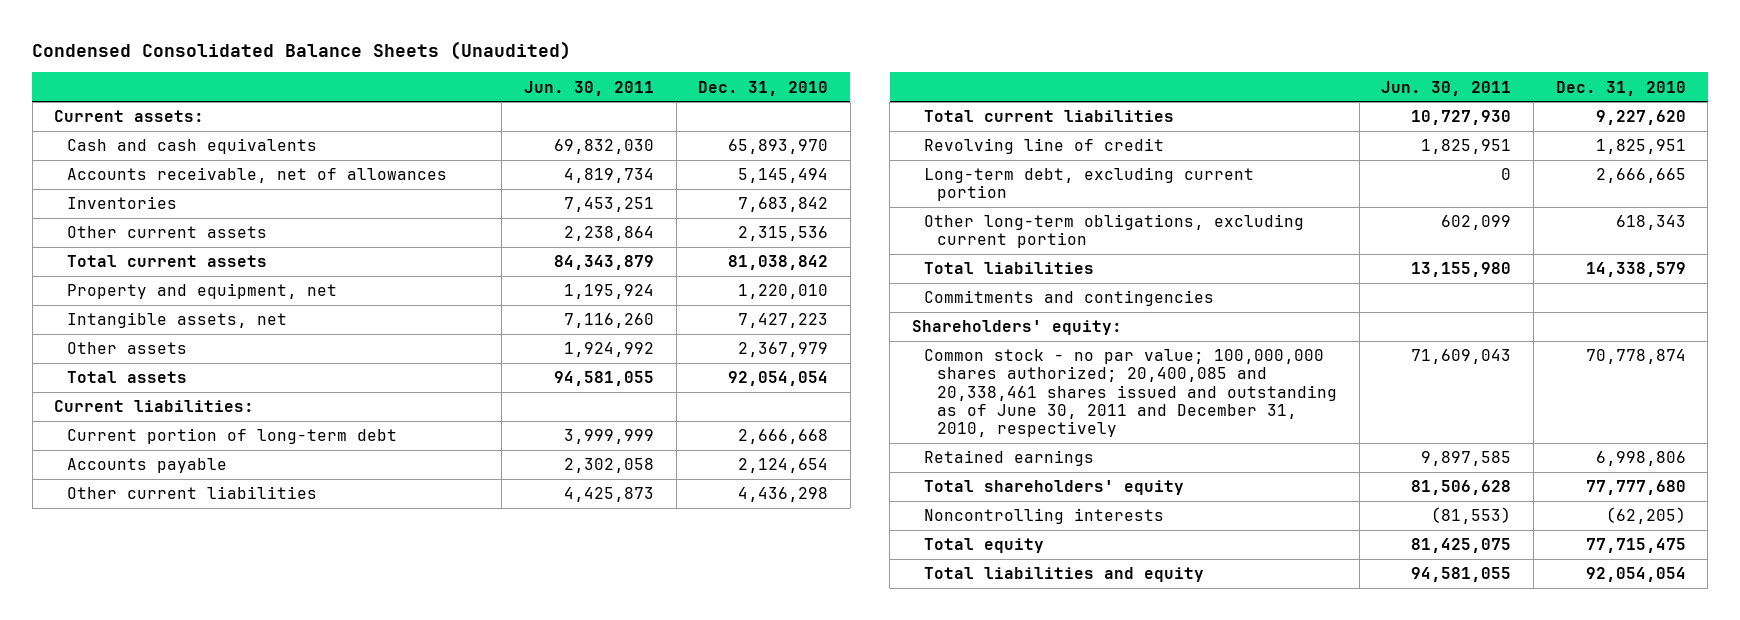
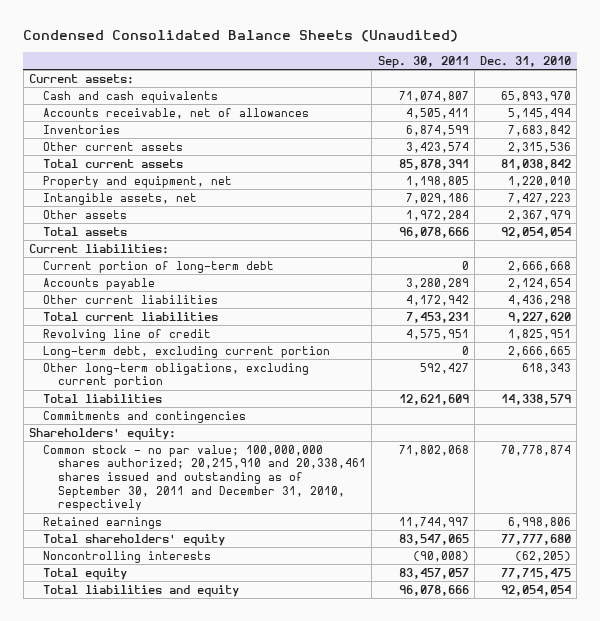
- | Jun. 30, 2011 | Dec. 31, 2010
+ | Sep. 30, 2011 | Dec. 31, 2010
- Common stock - no par value; 100,000,000 shares authorized; 20,400,085 and 20,338,461 shares issued and outstanding as of June 30, 2011 and December 31, 2010, respectively | 71,609,043 | 70,778,874
+ Common stock - no par value; 100,000,000 shares authorized; 20,215,910 and 20,338,461 shares issued and outstanding as of September 30, 2011 and December 31, 2010, respectively | 71,802,068 | 70,778,874

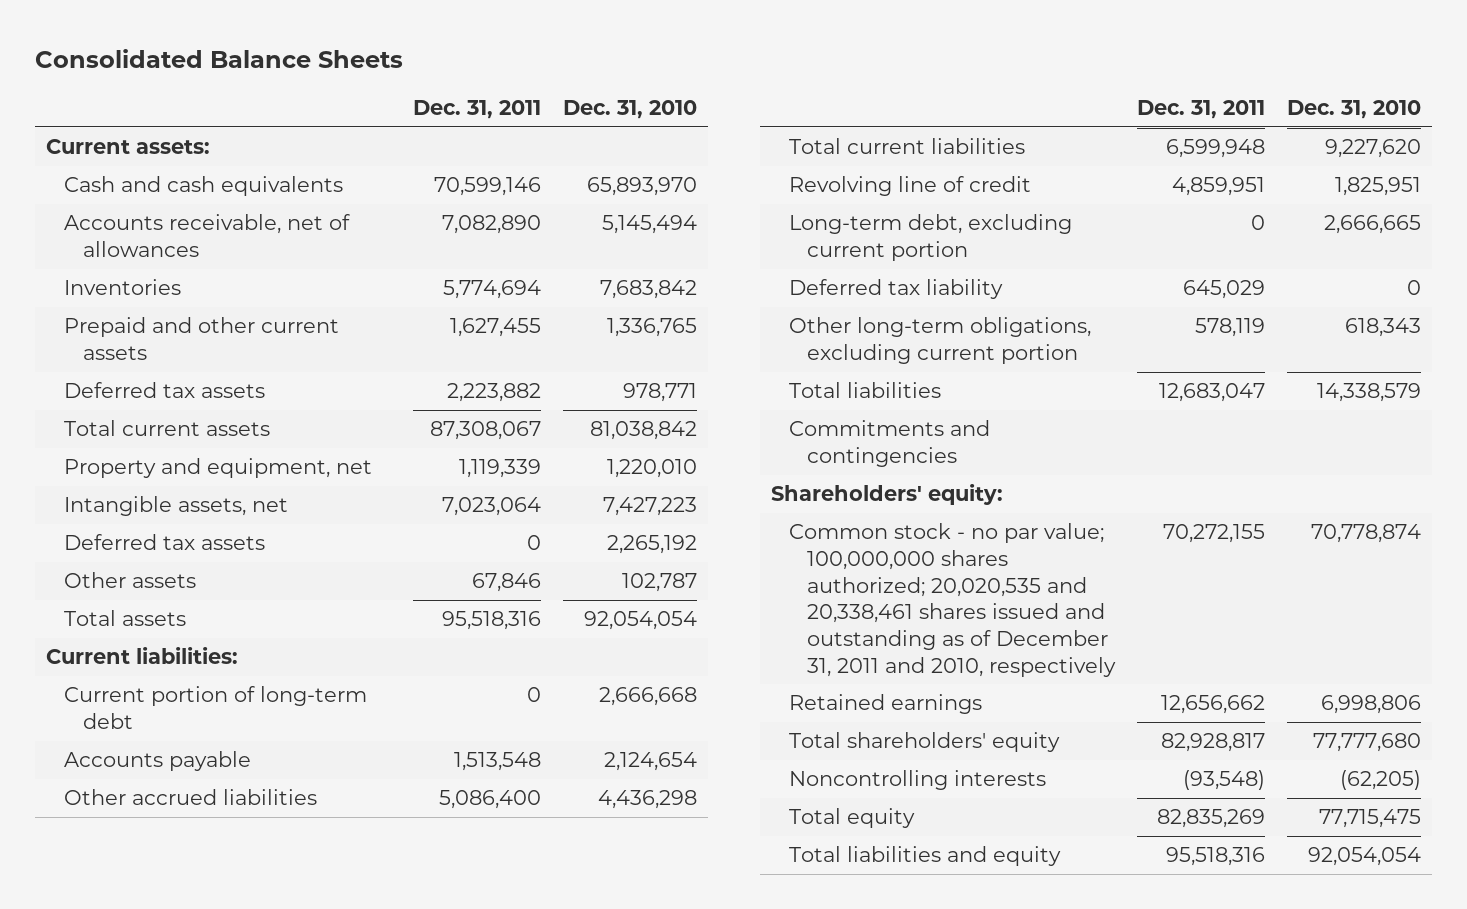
- Condensed Consolidated Balance Sheets (Unaudited)
+ Consolidated Balance Sheets
- | Sep. 30, 2011 | Dec. 31, 2010
+ | Dec. 31, 2011 | Dec. 31, 2010
- Other current assets | 3,423,574 | 2,315,536
+ Prepaid and other current assets | 1,627,455 | 1,336,765
+ Deferred tax assets | 2,223,882 | 978,771
- Other assets | 1,972,284 | 2,367,979
+ Deferred tax assets | 0 | 2,265,192
+ Other assets | 67,846 | 102,787
- Other current liabilities | 4,172,942 | 4,436,298
+ Other accrued liabilities | 5,086,400 | 4,436,298
+ Deferred tax liability | 645,029 | 0
- Common stock - no par value; 100,000,000 shares authorized; 20,215,910 and 20,338,461 shares issued and outstanding as of September 30, 2011 and December 31, 2010, respectively | 71,802,068 | 70,778,874
+ Common stock - no par value; 100,000,000 shares authorized; 20,020,535 and 20,338,461 shares issued and outstanding as of December 31, 2011 and 2010, respectively | 70,272,155 | 70,778,874

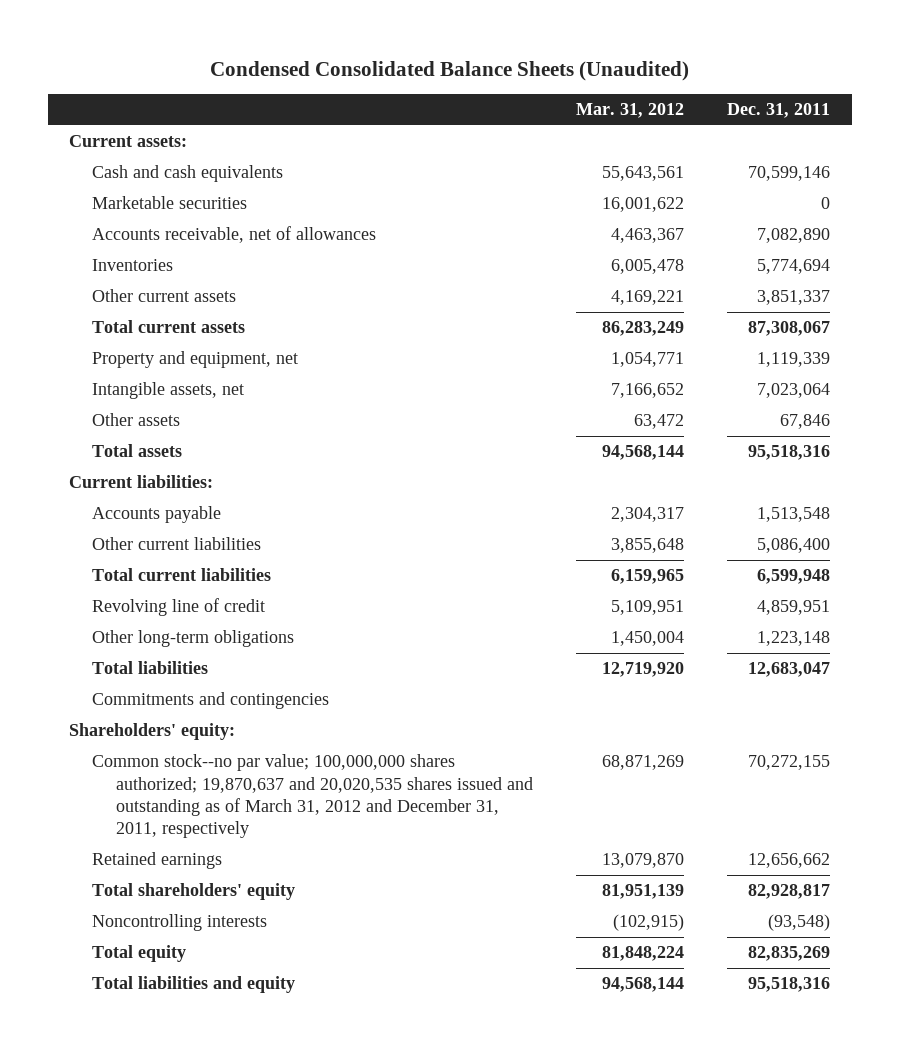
- Consolidated Balance Sheets
+ Condensed Consolidated Balance Sheets (Unaudited)
- | Dec. 31, 2011 | Dec. 31, 2010
+ | Mar. 31, 2012 | Dec. 31, 2011
+ Marketable securities | 16,001,622 | 0
- Prepaid and other current assets | 1,627,455 | 1,336,765
- Deferred tax assets | 2,223,882 | 978,771
+ Other current assets | 4,169,221 | 3,851,337
- Deferred tax assets | 0 | 2,265,192
- Current portion of long-term debt | 0 | 2,666,668
- Other accrued liabilities | 5,086,400 | 4,436,298
+ Other current liabilities | 3,855,648 | 5,086,400
- Long-term debt, excluding current portion | 0 | 2,666,665
- Deferred tax liability | 645,029 | 0
- Other long-term obligations, excluding current portion | 578,119 | 618,343
+ Other long-term obligations | 1,450,004 | 1,223,148
- Common stock - no par value; 100,000,000 shares authorized; 20,020,535 and 20,338,461 shares issued and outstanding as of December 31, 2011 and 2010, respectively | 70,272,155 | 70,778,874
+ Common stock--no par value; 100,000,000 shares authorized; 19,870,637 and 20,020,535 shares issued and outstanding as of March 31, 2012 and December 31, 2011, respectively | 68,871,269 | 70,272,155

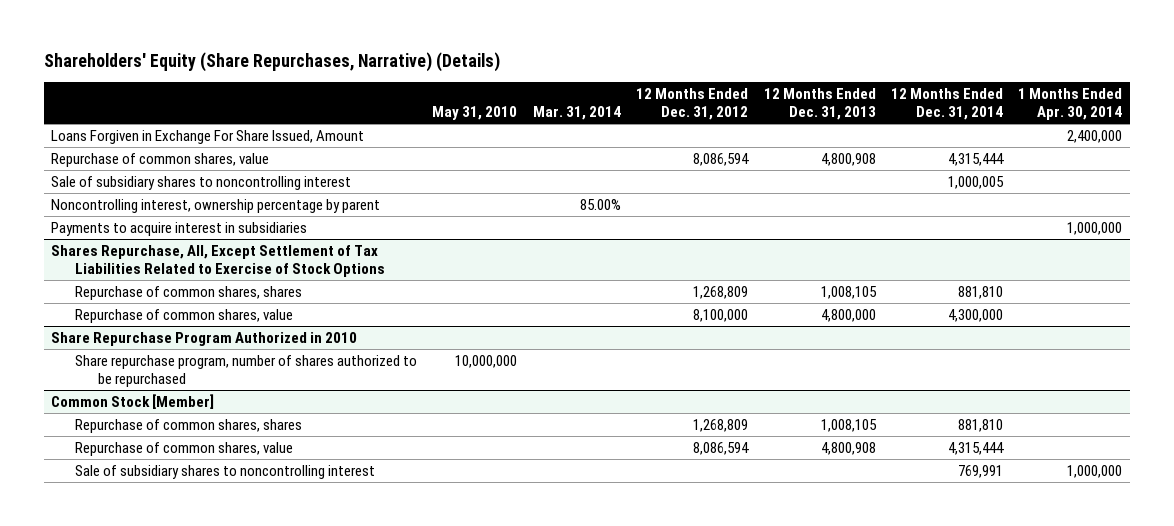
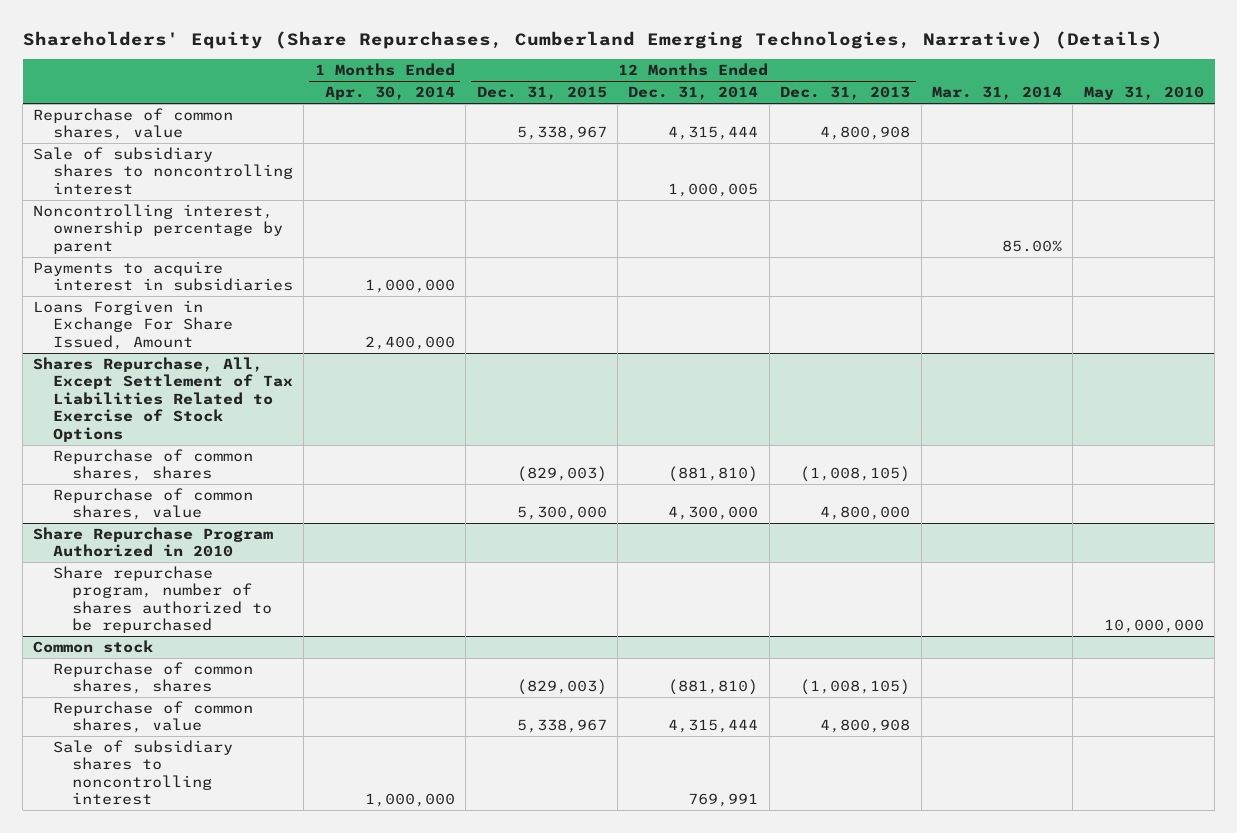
- Shareholders' Equity (Share Repurchases, Narrative) (Details)
+ Shareholders' Equity (Share Repurchases, Cumberland Emerging Technologies, Narrative) (Details)
- | May 31, 2010 | Mar. 31, 2014 | 12 Months Ended Dec. 31, 2012 | 12 Months Ended Dec. 31, 2013 | 12 Months Ended Dec. 31, 2014 | 1 Months Ended Apr. 30, 2014
+ | 1 Months Ended Apr. 30, 2014 | 12 Months Ended Dec. 31, 2015 | 12 Months Ended Dec. 31, 2014 | 12 Months Ended Dec. 31, 2013 | Mar. 31, 2014 | May 31, 2010
moved down: Loans Forgiven in Exchange For Share Issued, Amount | 2,400,000 | | | | |
@ Shares Repurchase, All, Except Settlement of Tax Liabilities Related to Exercise of Stock Options
- Repurchase of common shares, shares | | | 1,268,809 | 1,008,105 | 881,810 |
+ Repurchase of common shares, shares | | (829,003) | (881,810) | (1,008,105) | |
- Common Stock [Member]
- Repurchase of common shares, shares | | | 1,268,809 | 1,008,105 | 881,810 |
+ Common stock
+ Repurchase of common shares, shares | | (829,003) | (881,810) | (1,008,105) | |

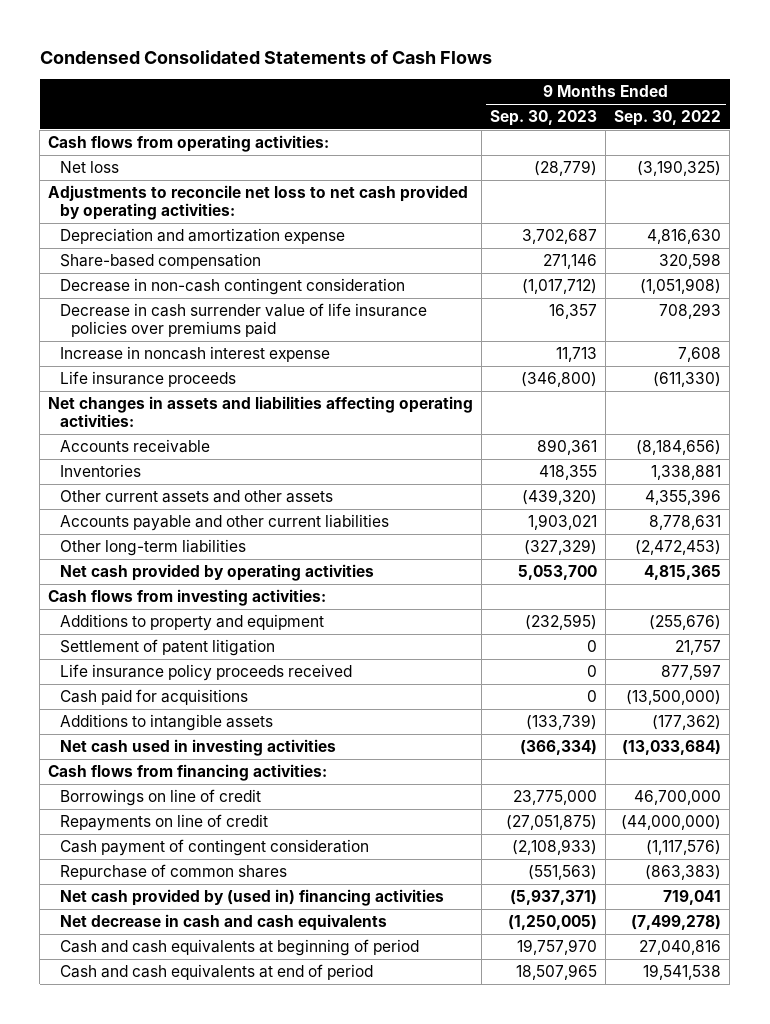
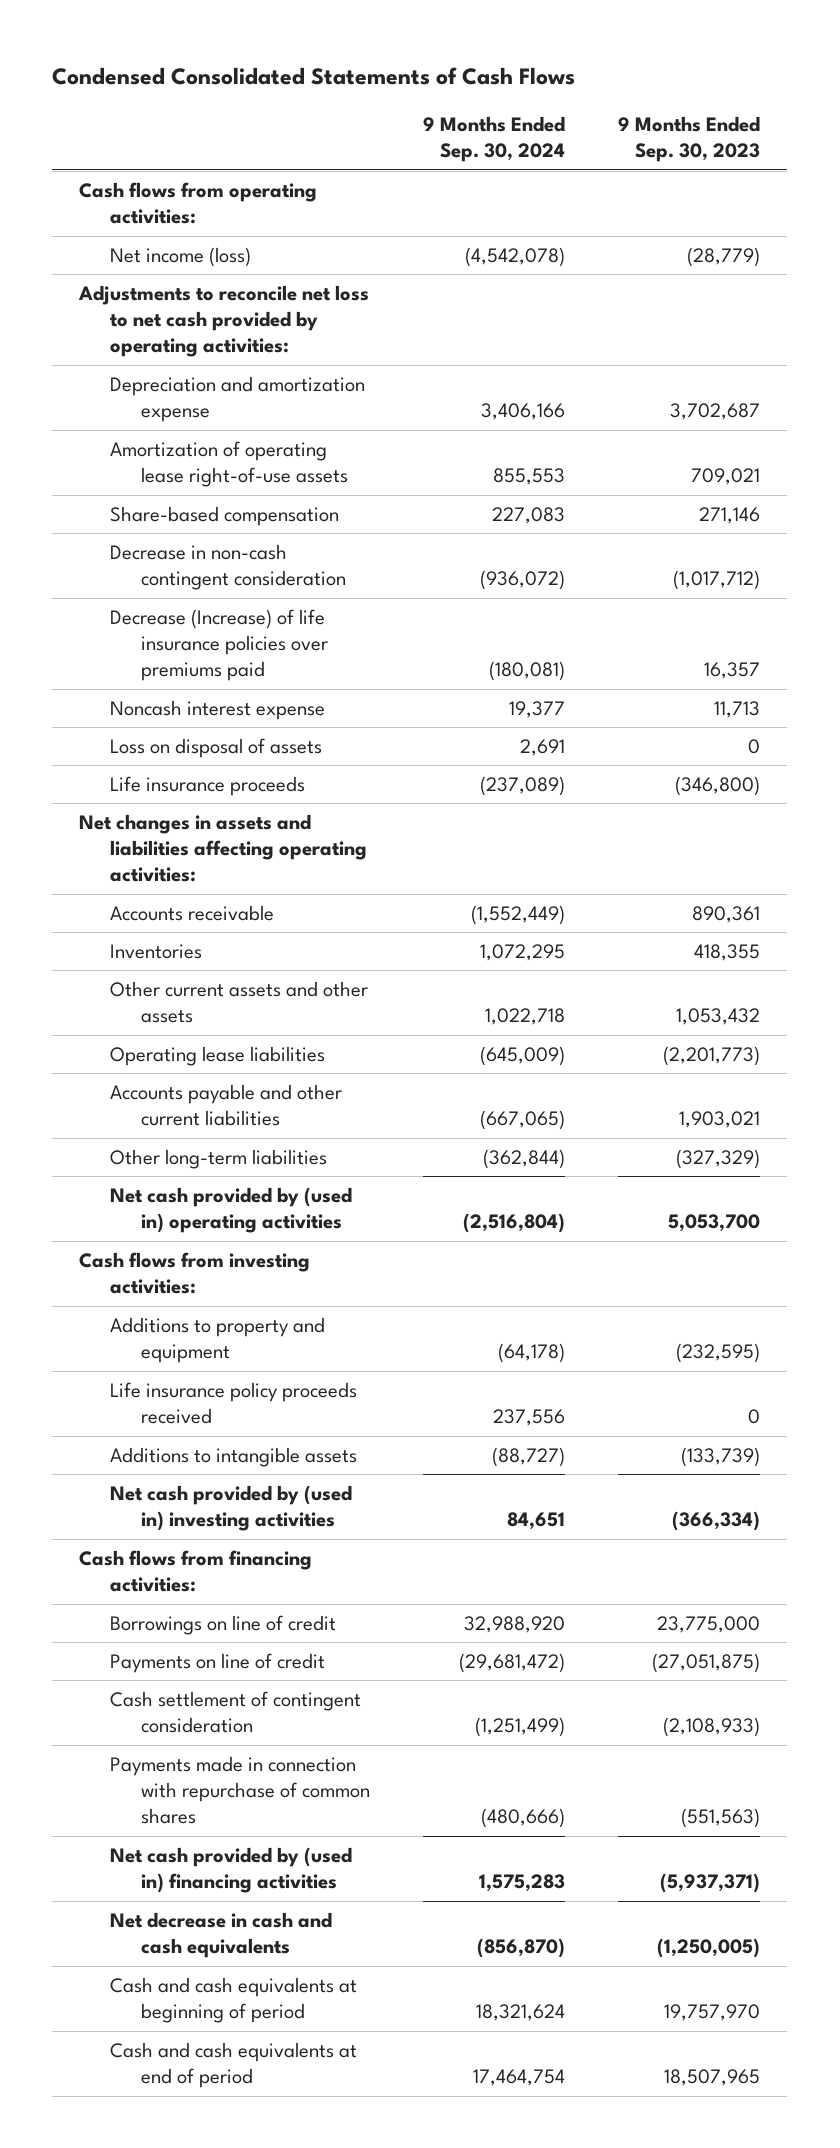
- | 9 Months Ended Sep. 30, 2023 | 9 Months Ended Sep. 30, 2022
+ | 9 Months Ended Sep. 30, 2024 | 9 Months Ended Sep. 30, 2023
- Net loss | (28,779) | (3,190,325)
+ Net income (loss) | (4,542,078) | (28,779)
+ Amortization of operating lease right-of-use assets | 855,553 | 709,021
- Decrease in cash surrender value of life insurance policies over premiums paid | 16,357 | 708,293
- Increase in noncash interest expense | 11,713 | 7,608
+ Decrease (Increase) of life insurance policies over premiums paid | (180,081) | 16,357
+ Noncash interest expense | 19,377 | 11,713
+ Loss on disposal of assets | 2,691 | 0
- Other current assets and other assets | (439,320) | 4,355,396
+ Other current assets and other assets | 1,022,718 | 1,053,432
+ Operating lease liabilities | (645,009) | (2,201,773)
- Net cash provided by operating activities | 5,053,700 | 4,815,365
+ Net cash provided by (used in) operating activities | (2,516,804) | 5,053,700
- Settlement of patent litigation | 0 | 21,757
- Cash paid for acquisitions | 0 | (13,500,000)
- Net cash used in investing activities | (366,334) | (13,033,684)
+ Net cash provided by (used in) investing activities | 84,651 | (366,334)
- Repayments on line of credit | (27,051,875) | (44,000,000)
- Cash payment of contingent consideration | (2,108,933) | (1,117,576)
- Repurchase of common shares | (551,563) | (863,383)
+ Payments on line of credit | (29,681,472) | (27,051,875)
+ Cash settlement of contingent consideration | (1,251,499) | (2,108,933)
+ Payments made in connection with repurchase of common shares | (480,666) | (551,563)

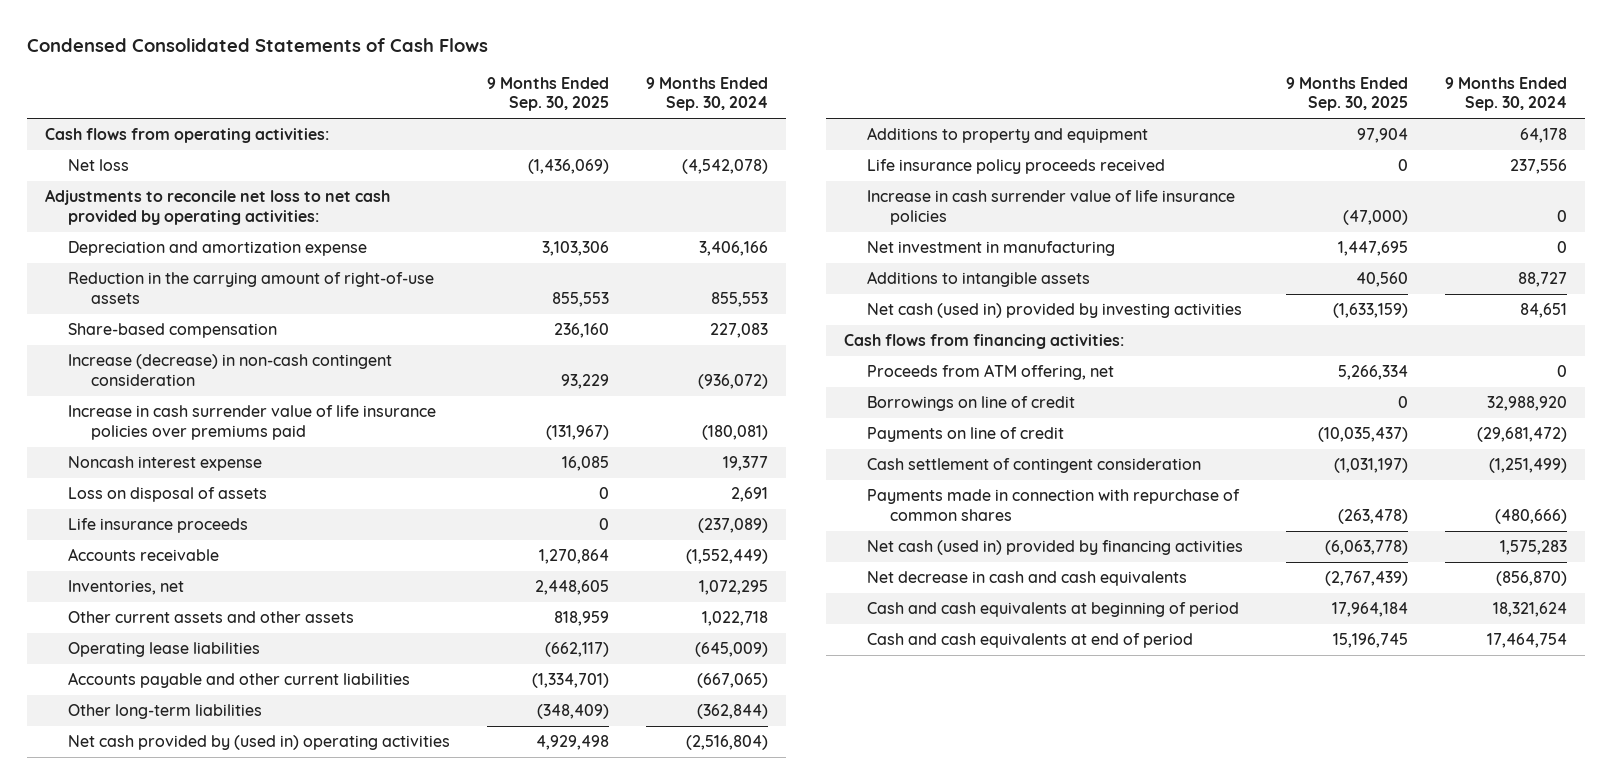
- | 9 Months Ended Sep. 30, 2024 | 9 Months Ended Sep. 30, 2023
+ | 9 Months Ended Sep. 30, 2025 | 9 Months Ended Sep. 30, 2024
- Net income (loss) | (4,542,078) | (28,779)
+ Net loss | (1,436,069) | (4,542,078)
- Amortization of operating lease right-of-use assets | 855,553 | 709,021
+ Reduction in the carrying amount of right-of-use assets | 855,553 | 855,553
- Decrease in non-cash contingent consideration | (936,072) | (1,017,712)
- Decrease (Increase) of life insurance policies over premiums paid | (180,081) | 16,357
+ Increase (decrease) in non-cash contingent consideration | 93,229 | (936,072)
+ Increase in cash surrender value of life insurance policies over premiums paid | (131,967) | (180,081)
- Net changes in assets and liabilities affecting operating activities:
- Inventories | 1,072,295 | 418,355
+ Inventories, net | 2,448,605 | 1,072,295
- Cash flows from investing activities:
- Additions to property and equipment | (64,178) | (232,595)
+ Additions to property and equipment | 97,904 | 64,178
- Additions to intangible assets | (88,727) | (133,739)
- Net cash provided by (used in) investing activities | 84,651 | (366,334)
+ Increase in cash surrender value of life insurance policies | (47,000) | 0
+ Net investment in manufacturing | 1,447,695 | 0
+ Additions to intangible assets | 40,560 | 88,727
+ Net cash (used in) provided by investing activities | (1,633,159) | 84,651
+ Proceeds from ATM offering, net | 5,266,334 | 0
- Net cash provided by (used in) financing activities | 1,575,283 | (5,937,371)
+ Net cash (used in) provided by financing activities | (6,063,778) | 1,575,283

